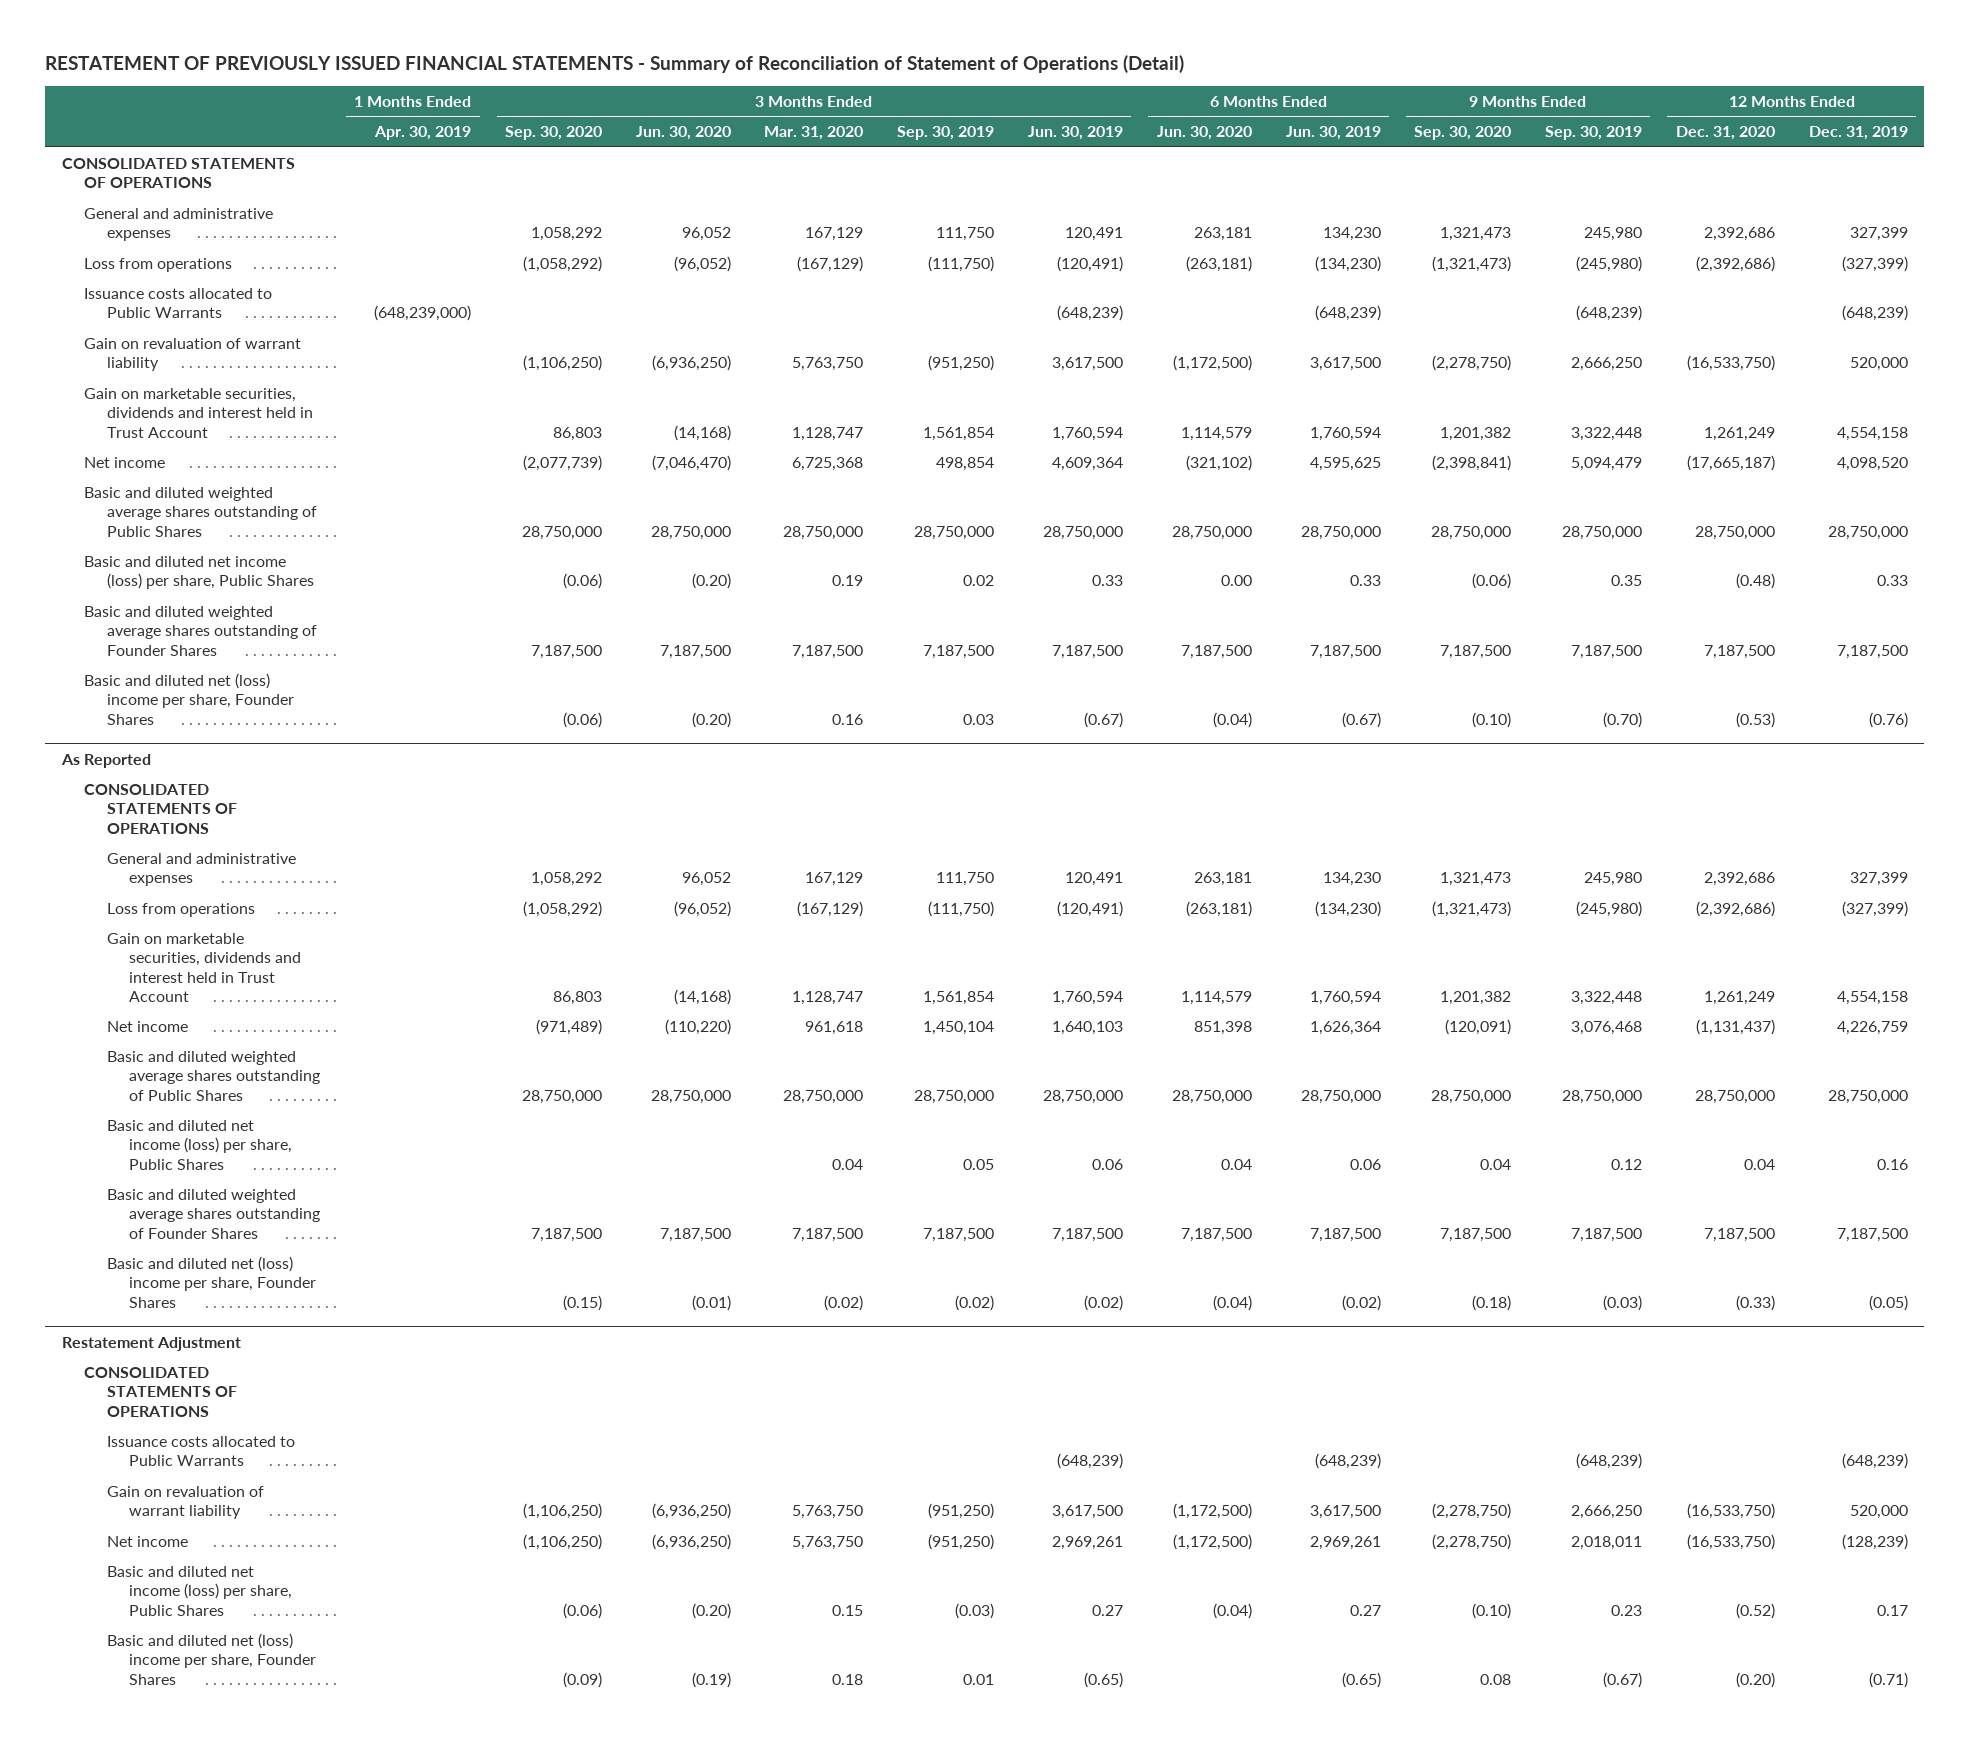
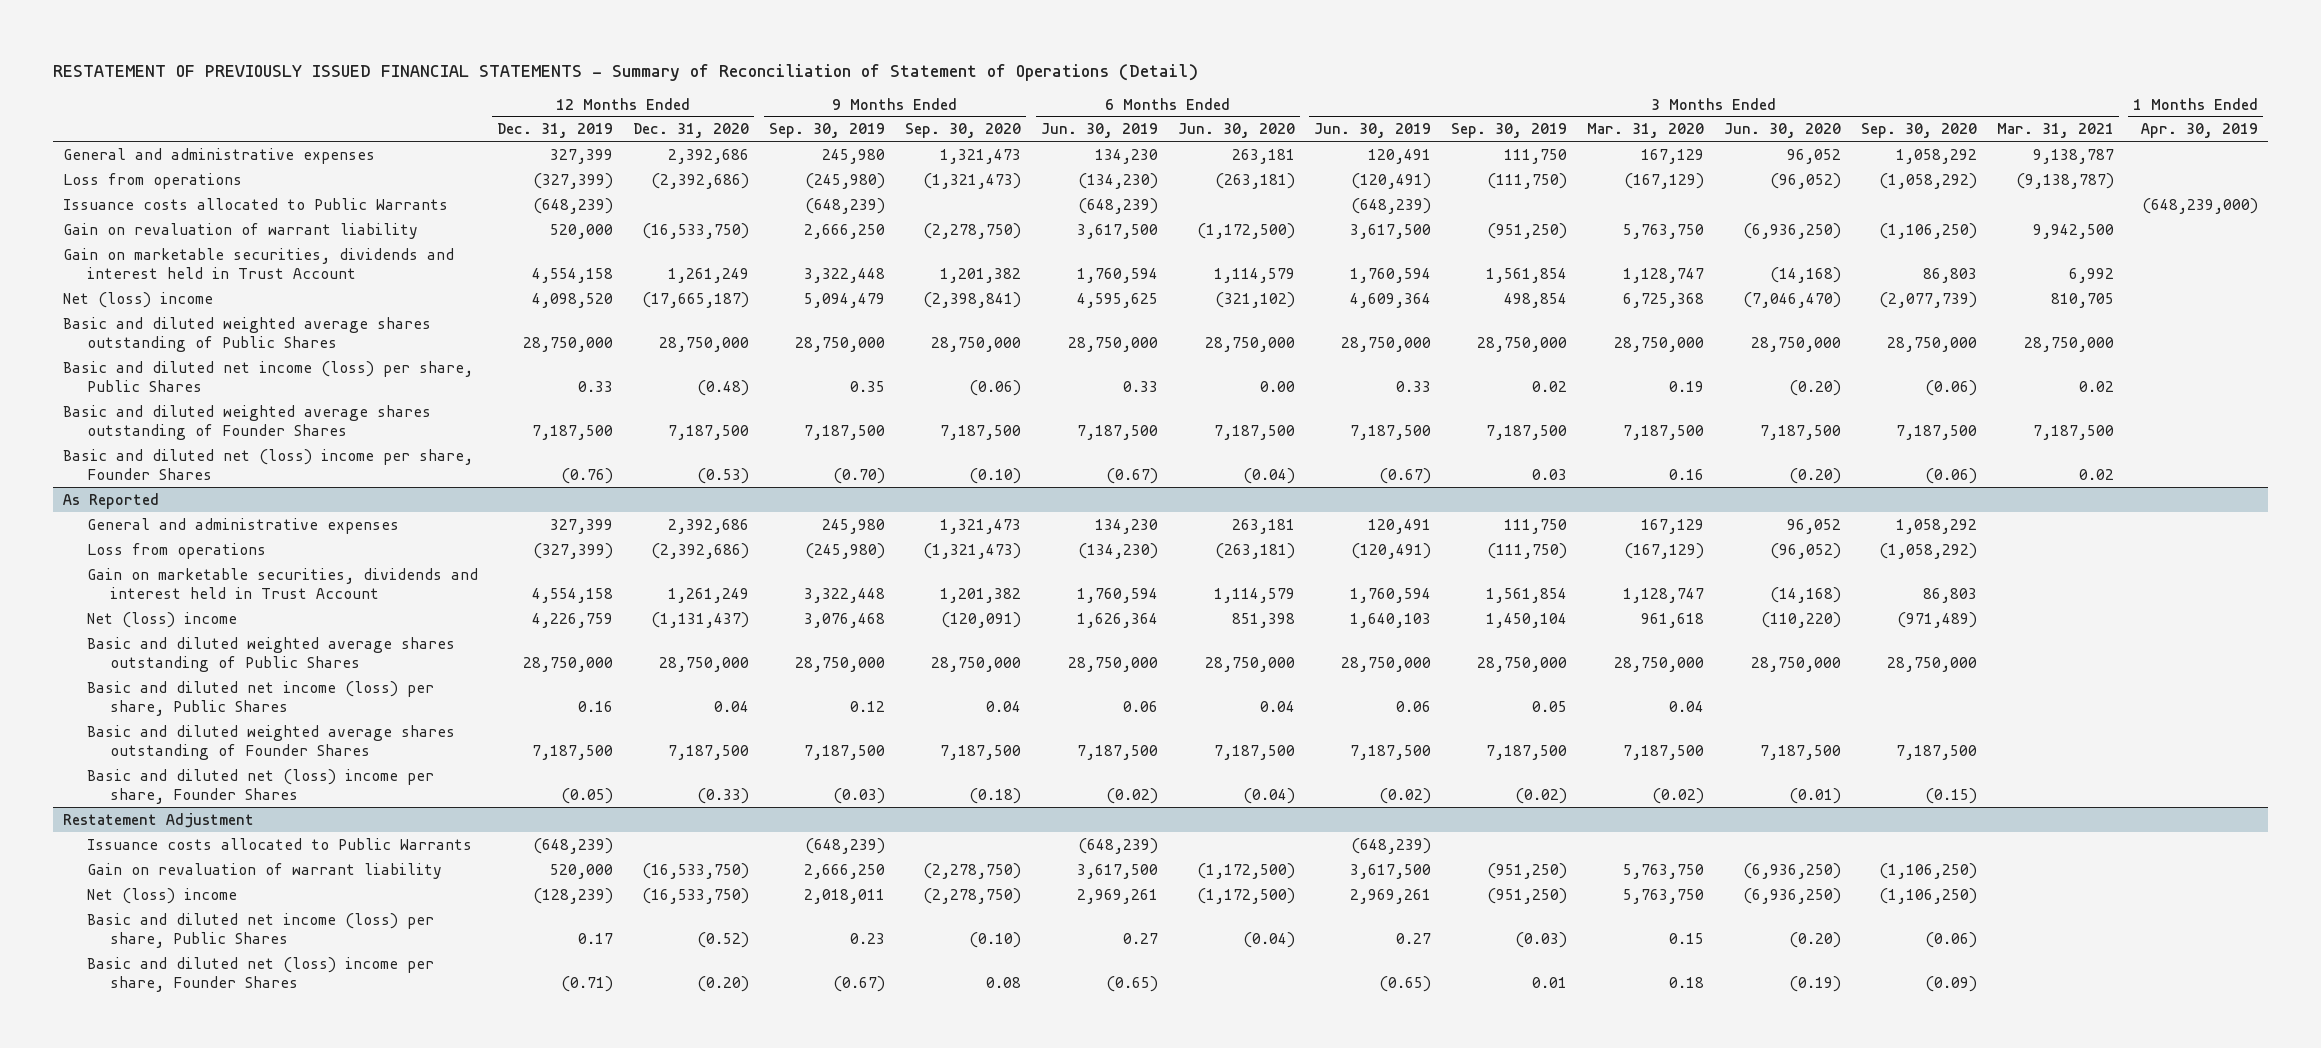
- | 1 Months Ended Apr. 30, 2019 | 3 Months Ended Sep. 30, 2020 | 3 Months Ended Jun. 30, 2020 | 3 Months Ended Mar. 31, 2020 | 3 Months Ended Sep. 30, 2019 | 3 Months Ended Jun. 30, 2019 | 6 Months Ended Jun. 30, 2020 | 6 Months Ended Jun. 30, 2019 | 9 Months Ended Sep. 30, 2020 | 9 Months Ended Sep. 30, 2019 | 12 Months Ended Dec. 31, 2020 | 12 Months Ended Dec. 31, 2019
+ | 12 Months Ended Dec. 31, 2019 | 12 Months Ended Dec. 31, 2020 | 9 Months Ended Sep. 30, 2019 | 9 Months Ended Sep. 30, 2020 | 6 Months Ended Jun. 30, 2019 | 6 Months Ended Jun. 30, 2020 | 3 Months Ended Jun. 30, 2019 | 3 Months Ended Sep. 30, 2019 | 3 Months Ended Mar. 31, 2020 | 3 Months Ended Jun. 30, 2020 | 3 Months Ended Sep. 30, 2020 | 3 Months Ended Mar. 31, 2021 | 1 Months Ended Apr. 30, 2019
- CONSOLIDATED STATEMENTS OF OPERATIONS
- Net income | | (2,077,739) | (7,046,470) | 6,725,368 | 498,854 | 4,609,364 | (321,102) | 4,595,625 | (2,398,841) | 5,094,479 | (17,665,187) | 4,098,520
+ Net (loss) income | 4,098,520 | (17,665,187) | 5,094,479 | (2,398,841) | 4,595,625 | (321,102) | 4,609,364 | 498,854 | 6,725,368 | (7,046,470) | (2,077,739) | 810,705 |
@ As Reported
- CONSOLIDATED STATEMENTS OF OPERATIONS
- Net income | | (971,489) | (110,220) | 961,618 | 1,450,104 | 1,640,103 | 851,398 | 1,626,364 | (120,091) | 3,076,468 | (1,131,437) | 4,226,759
+ Net (loss) income | 4,226,759 | (1,131,437) | 3,076,468 | (120,091) | 1,626,364 | 851,398 | 1,640,103 | 1,450,104 | 961,618 | (110,220) | (971,489) | |
@ Restatement Adjustment
- CONSOLIDATED STATEMENTS OF OPERATIONS
- Net income | | (1,106,250) | (6,936,250) | 5,763,750 | (951,250) | 2,969,261 | (1,172,500) | 2,969,261 | (2,278,750) | 2,018,011 | (16,533,750) | (128,239)
+ Net (loss) income | (128,239) | (16,533,750) | 2,018,011 | (2,278,750) | 2,969,261 | (1,172,500) | 2,969,261 | (951,250) | 5,763,750 | (6,936,250) | (1,106,250) | |

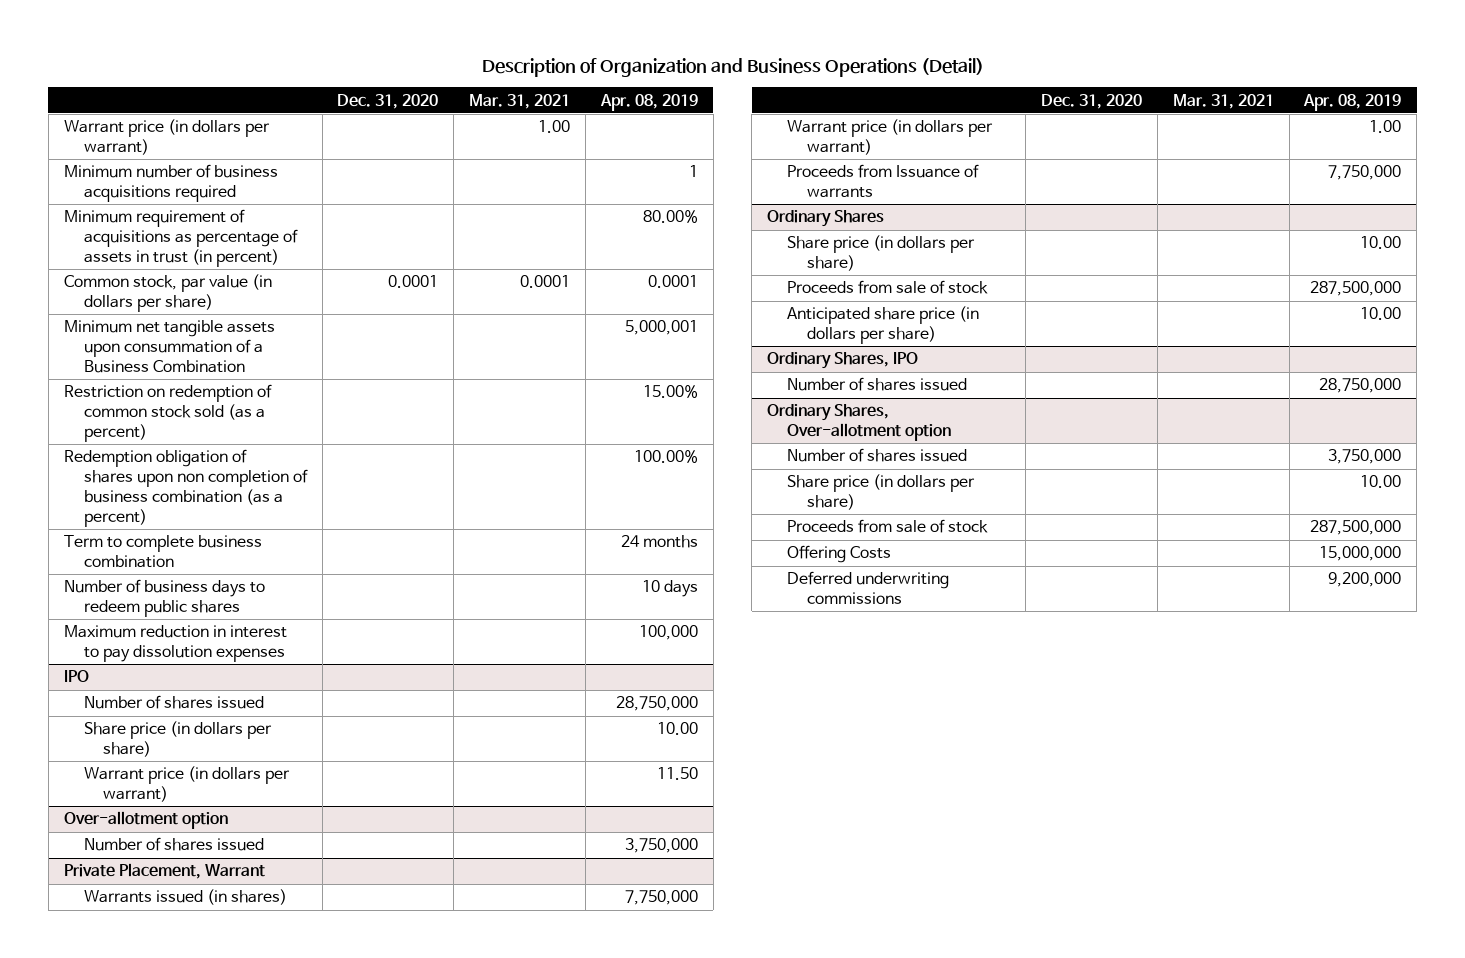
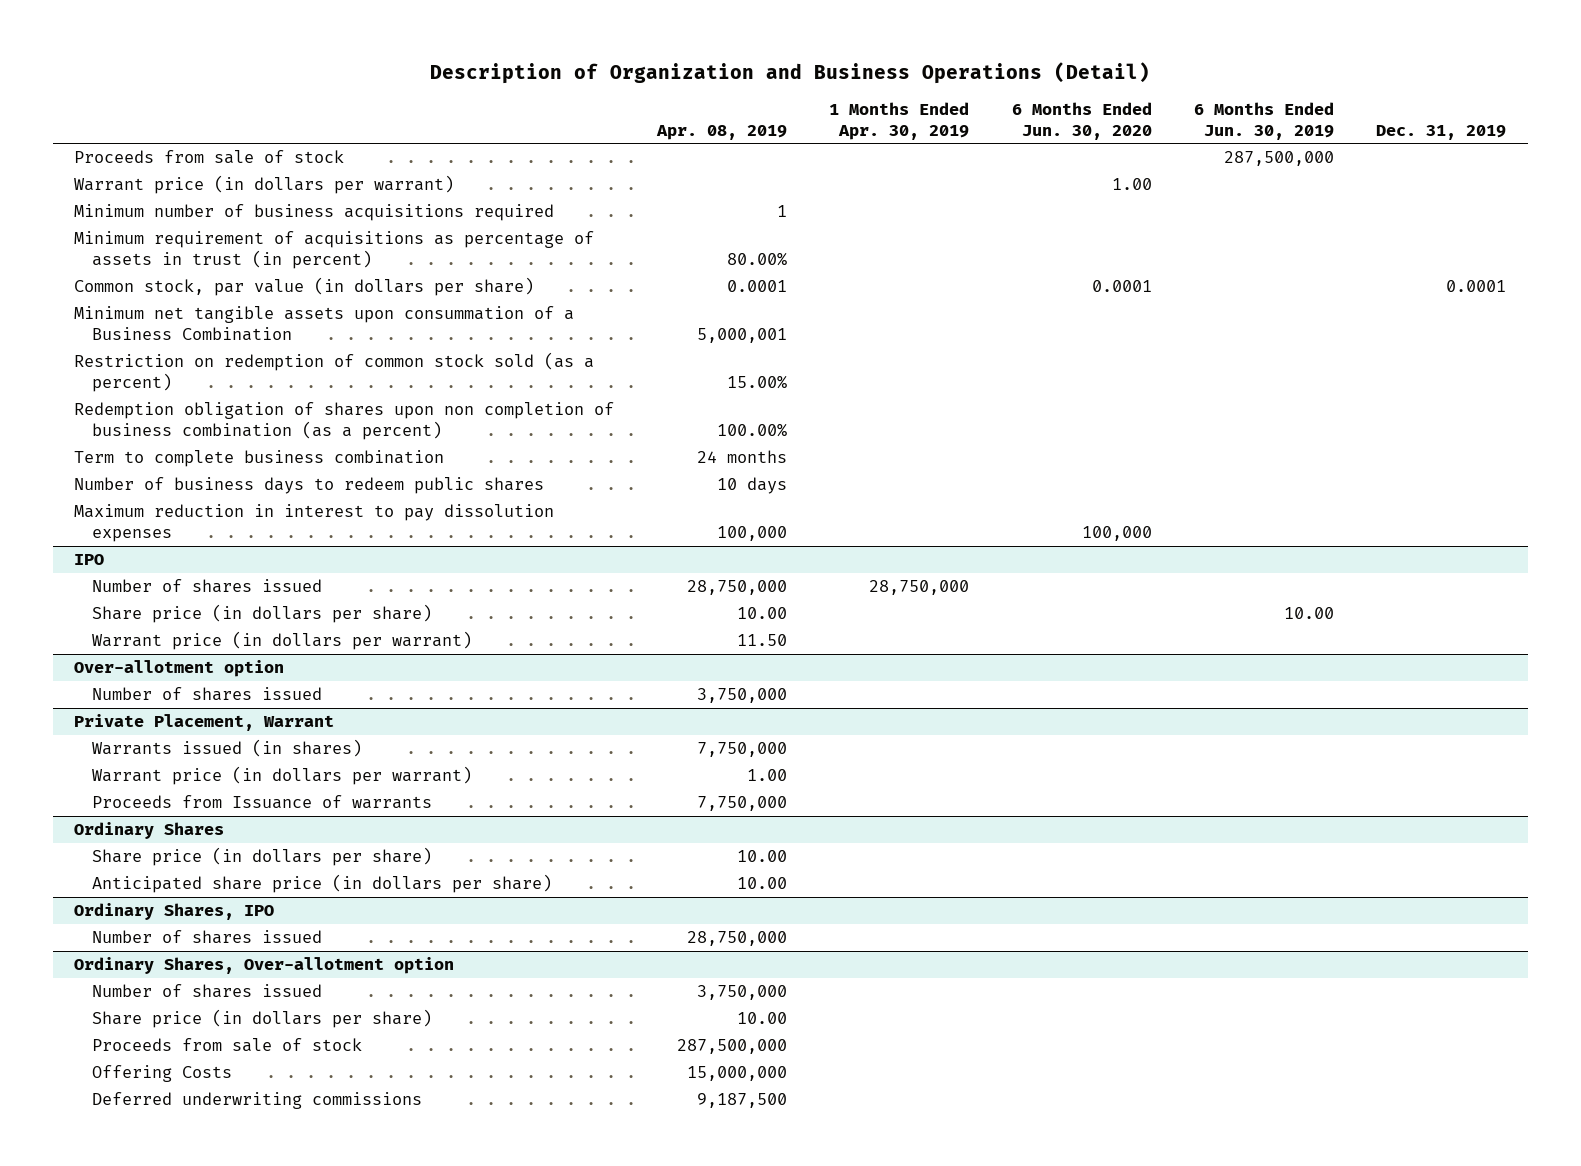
- | Dec. 31, 2020 | Mar. 31, 2021 | Apr. 08, 2019
+ | Apr. 08, 2019 | 1 Months Ended Apr. 30, 2019 | 6 Months Ended Jun. 30, 2020 | 6 Months Ended Jun. 30, 2019 | Dec. 31, 2019
+ Proceeds from sale of stock | | | | 287,500,000 |
@ Ordinary Shares
- Proceeds from sale of stock | | | 287,500,000
@ Ordinary Shares, Over-allotment option
- Deferred underwriting commissions | | | 9,200,000
+ Deferred underwriting commissions | 9,187,500 | | | |

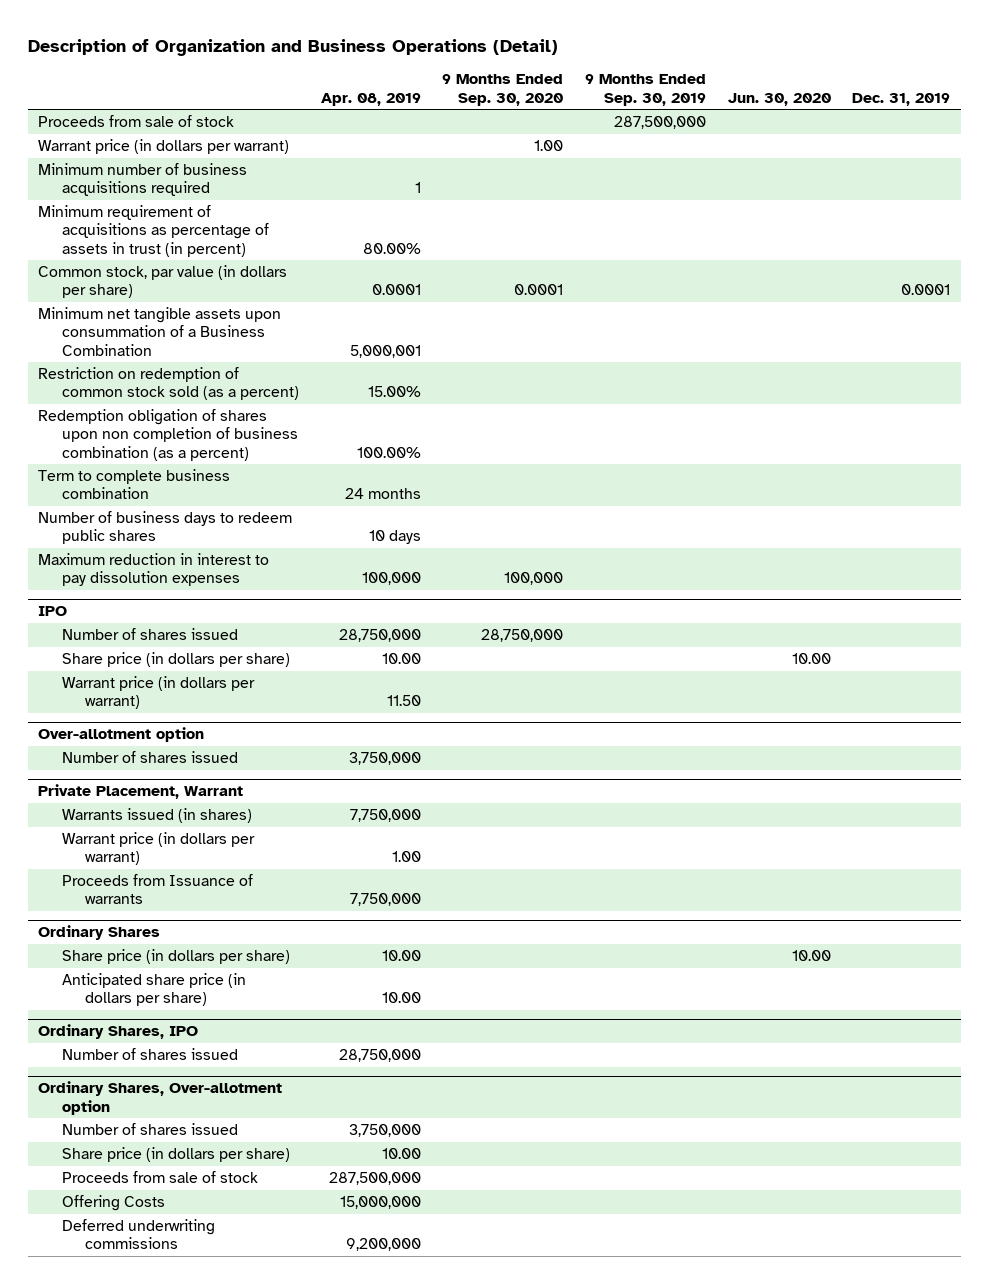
- | Apr. 08, 2019 | 1 Months Ended Apr. 30, 2019 | 6 Months Ended Jun. 30, 2020 | 6 Months Ended Jun. 30, 2019 | Dec. 31, 2019
+ | Apr. 08, 2019 | 9 Months Ended Sep. 30, 2020 | 9 Months Ended Sep. 30, 2019 | Jun. 30, 2020 | Dec. 31, 2019
@ Ordinary Shares, Over-allotment option
- Deferred underwriting commissions | 9,187,500 | | | |
+ Deferred underwriting commissions | 9,200,000 | | | |

